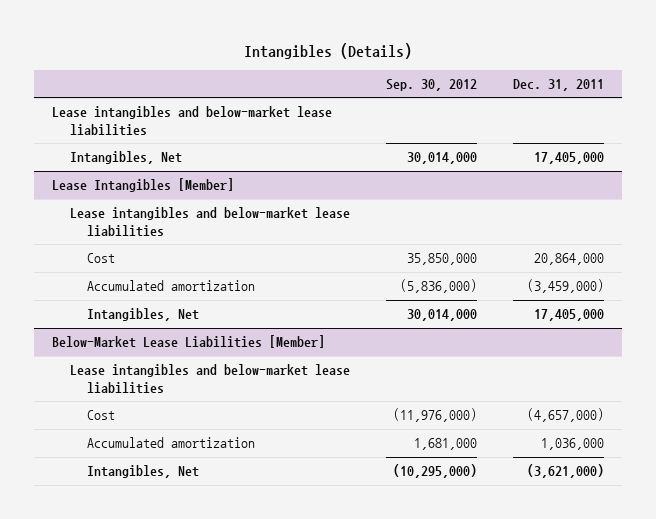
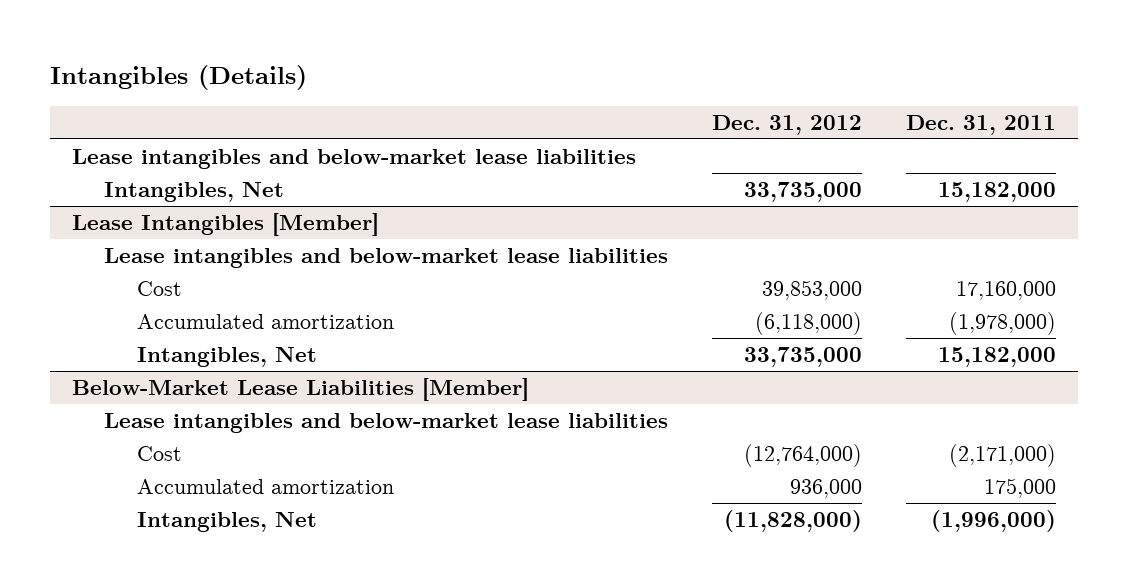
- | Sep. 30, 2012 | Dec. 31, 2011
+ | Dec. 31, 2012 | Dec. 31, 2011
- Intangibles, Net | 30,014,000 | 17,405,000
+ Intangibles, Net | 33,735,000 | 15,182,000
@ Lease Intangibles [Member]
- Cost | 35,850,000 | 20,864,000
- Accumulated amortization | (5,836,000) | (3,459,000)
- Intangibles, Net | 30,014,000 | 17,405,000
+ Cost | 39,853,000 | 17,160,000
+ Accumulated amortization | (6,118,000) | (1,978,000)
+ Intangibles, Net | 33,735,000 | 15,182,000
@ Below-Market Lease Liabilities [Member]
- Cost | (11,976,000) | (4,657,000)
- Accumulated amortization | 1,681,000 | 1,036,000
- Intangibles, Net | (10,295,000) | (3,621,000)
+ Cost | (12,764,000) | (2,171,000)
+ Accumulated amortization | 936,000 | 175,000
+ Intangibles, Net | (11,828,000) | (1,996,000)

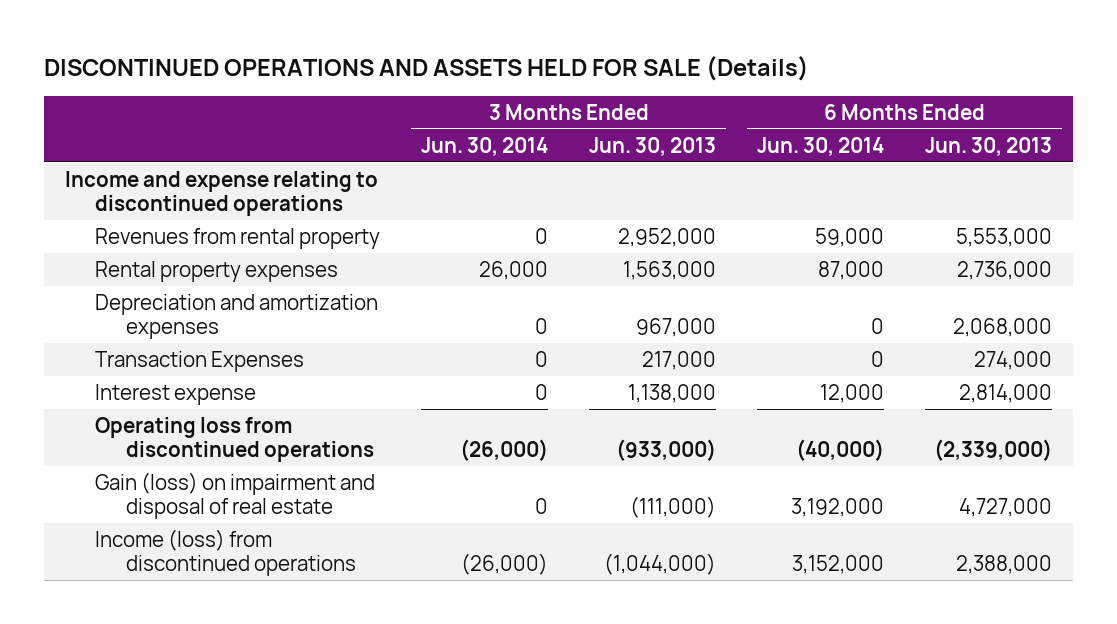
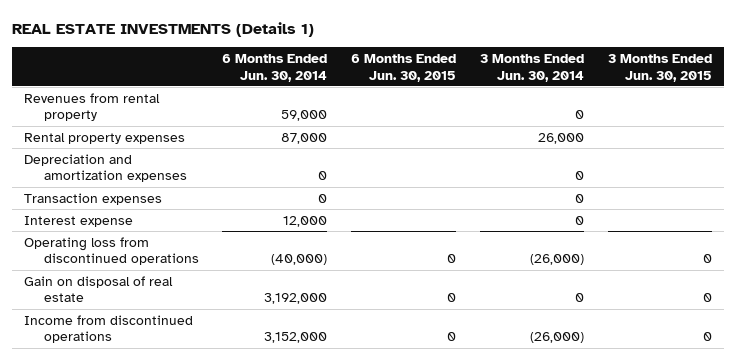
- DISCONTINUED OPERATIONS AND ASSETS HELD FOR SALE (Details)
+ REAL ESTATE INVESTMENTS (Details 1)
- | 3 Months Ended Jun. 30, 2014 | 3 Months Ended Jun. 30, 2013 | 6 Months Ended Jun. 30, 2014 | 6 Months Ended Jun. 30, 2013
+ | 6 Months Ended Jun. 30, 2014 | 6 Months Ended Jun. 30, 2015 | 3 Months Ended Jun. 30, 2014 | 3 Months Ended Jun. 30, 2015
- Income and expense relating to discontinued operations
- Transaction Expenses | 0 | 217,000 | 0 | 274,000
+ Transaction expenses | 0 | | 0 |
- Gain (loss) on impairment and disposal of real estate | 0 | (111,000) | 3,192,000 | 4,727,000
- Income (loss) from discontinued operations | (26,000) | (1,044,000) | 3,152,000 | 2,388,000
+ Gain on disposal of real estate | 3,192,000 | 0 | 0 | 0
+ Income from discontinued operations | 3,152,000 | 0 | (26,000) | 0

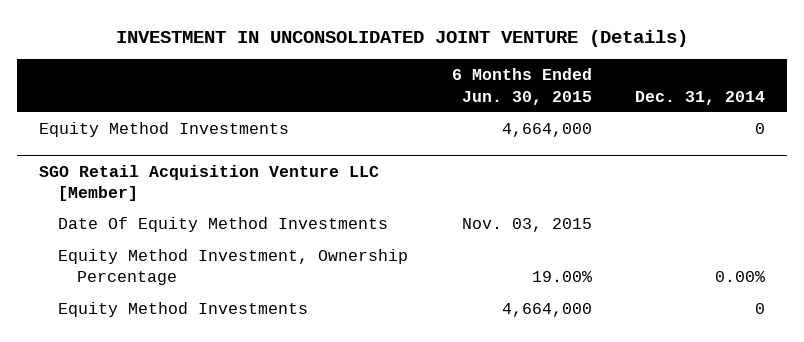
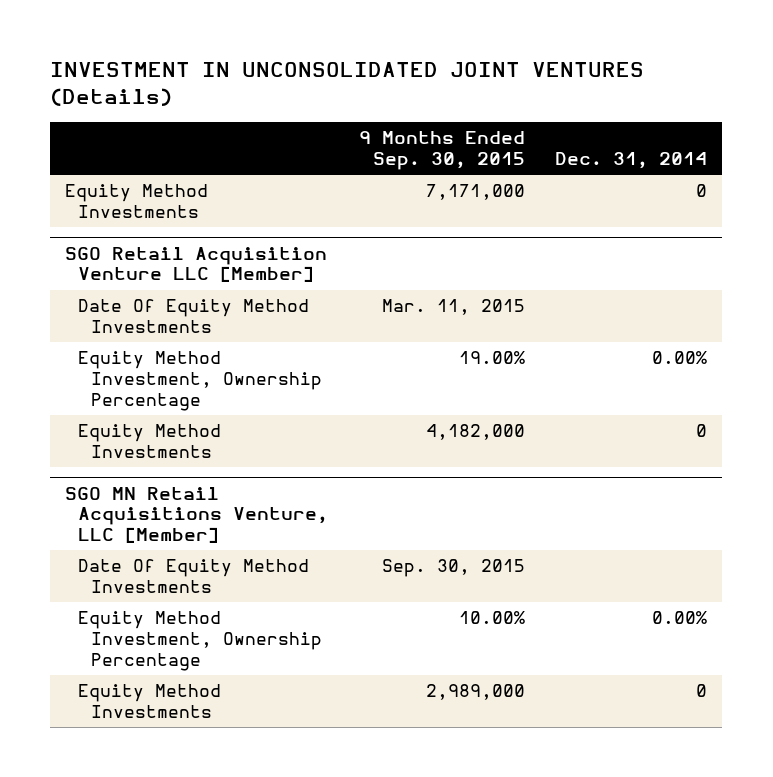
- INVESTMENT IN UNCONSOLIDATED JOINT VENTURE (Details)
+ INVESTMENT IN UNCONSOLIDATED JOINT VENTURES (Details)
- | 6 Months Ended Jun. 30, 2015 | Dec. 31, 2014
+ | 9 Months Ended Sep. 30, 2015 | Dec. 31, 2014
+ SGO MN Retail Acquisitions Venture, LLC [Member]
+ Date Of Equity Method Investments | Sep. 30, 2015 |
+ Equity Method Investment, Ownership Percentage | 10.00% | 0.00%
+ Equity Method Investments | 2,989,000 | 0

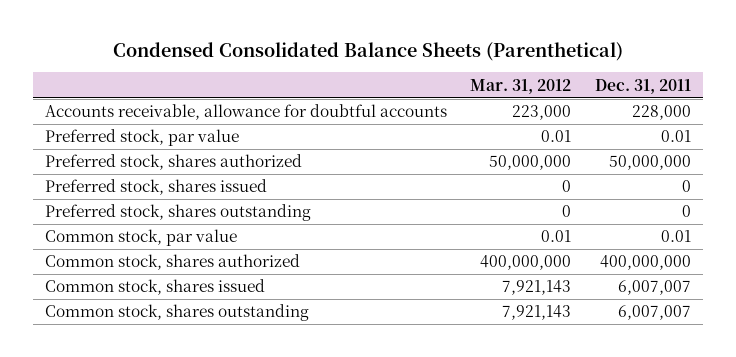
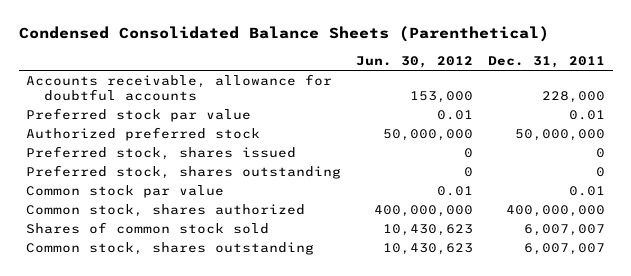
- | Mar. 31, 2012 | Dec. 31, 2011
+ | Jun. 30, 2012 | Dec. 31, 2011
- Preferred stock, par value | 0.01 | 0.01
- Preferred stock, shares authorized | 50,000,000 | 50,000,000
+ Preferred stock par value | 0.01 | 0.01
+ Authorized preferred stock | 50,000,000 | 50,000,000
- Common stock, par value | 0.01 | 0.01
+ Common stock par value | 0.01 | 0.01
- Common stock, shares issued | 7,921,143 | 6,007,007
+ Shares of common stock sold | 10,430,623 | 6,007,007

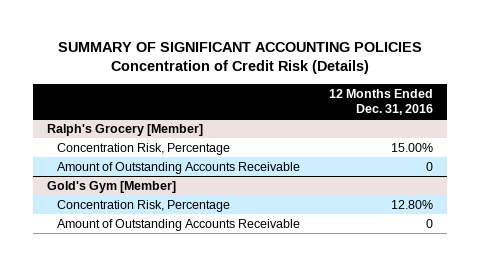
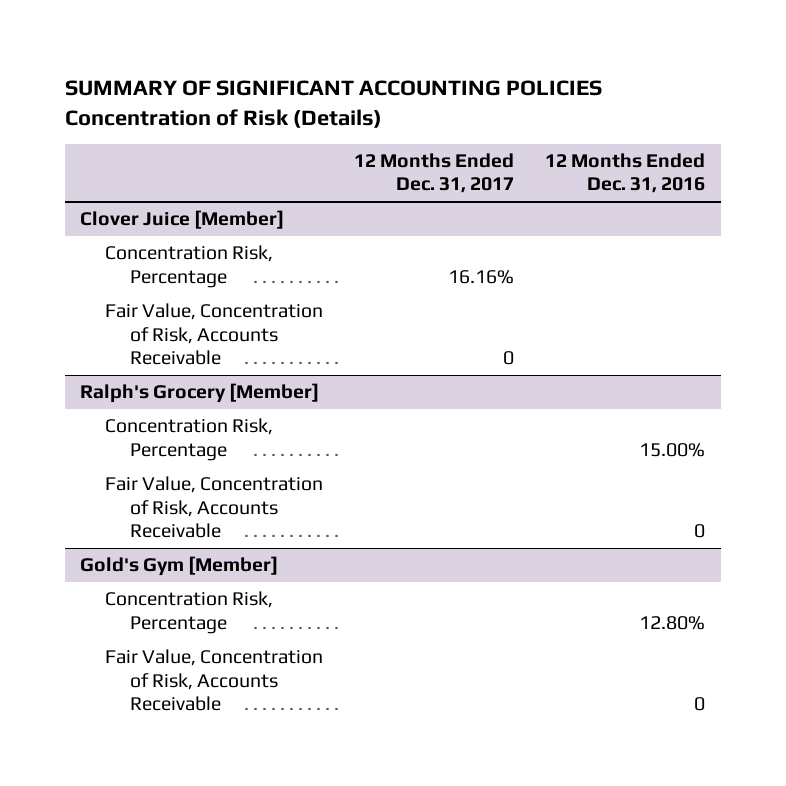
- SUMMARY OF SIGNIFICANT ACCOUNTING POLICIES Concentration of Credit Risk (Details)
+ SUMMARY OF SIGNIFICANT ACCOUNTING POLICIES Concentration of Risk (Details)
- | 12 Months Ended Dec. 31, 2016
+ | 12 Months Ended Dec. 31, 2017 | 12 Months Ended Dec. 31, 2016
+ Clover Juice [Member]
+ Concentration Risk, Percentage | 16.16% |
+ Fair Value, Concentration of Risk, Accounts Receivable | 0 |
@ Ralph's Grocery [Member]
- Amount of Outstanding Accounts Receivable | 0
+ Fair Value, Concentration of Risk, Accounts Receivable | | 0
@ Gold's Gym [Member]
- Amount of Outstanding Accounts Receivable | 0
+ Fair Value, Concentration of Risk, Accounts Receivable | | 0

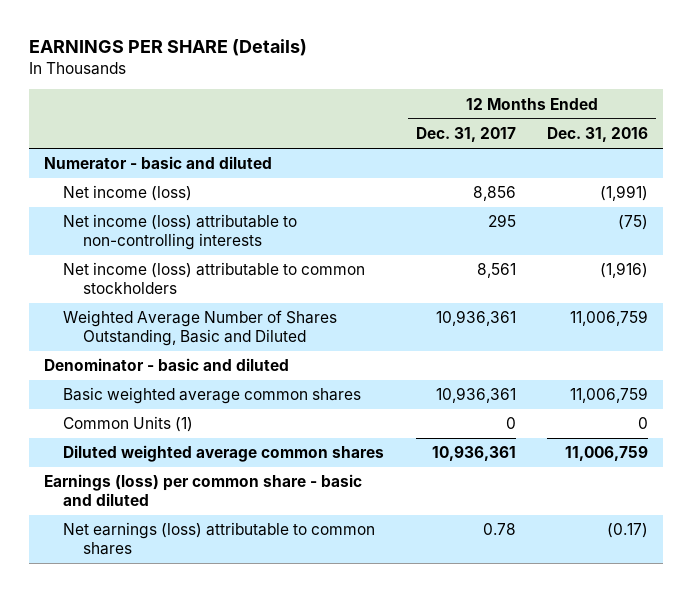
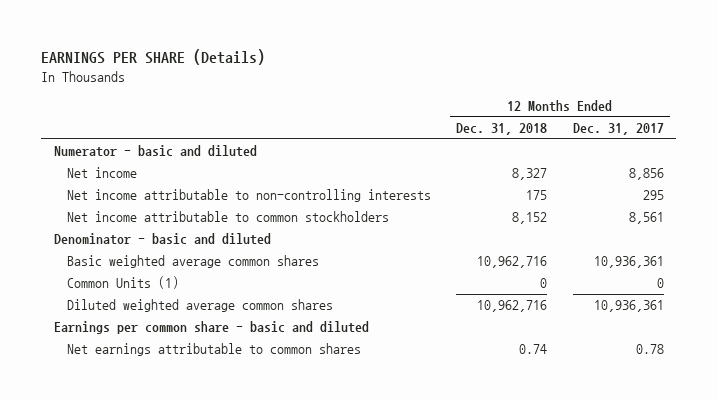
- | 12 Months Ended Dec. 31, 2017 | 12 Months Ended Dec. 31, 2016
+ | 12 Months Ended Dec. 31, 2018 | 12 Months Ended Dec. 31, 2017
- Net income (loss) | 8,856 | (1,991)
- Net income (loss) attributable to non-controlling interests | 295 | (75)
- Net income (loss) attributable to common stockholders | 8,561 | (1,916)
- Weighted Average Number of Shares Outstanding, Basic and Diluted | 10,936,361 | 11,006,759
+ Net income | 8,327 | 8,856
+ Net income attributable to non-controlling interests | 175 | 295
+ Net income attributable to common stockholders | 8,152 | 8,561
- Earnings (loss) per common share - basic and diluted
- Net earnings (loss) attributable to common shares | 0.78 | (0.17)
+ Earnings per common share - basic and diluted
+ Net earnings attributable to common shares | 0.74 | 0.78

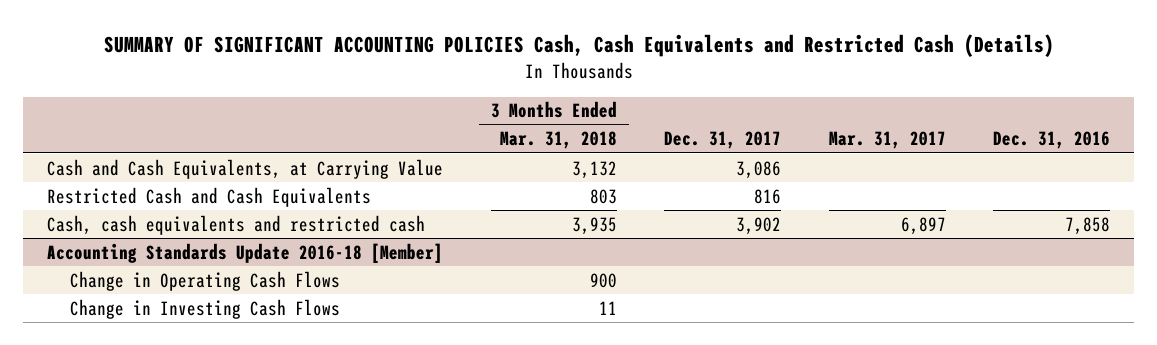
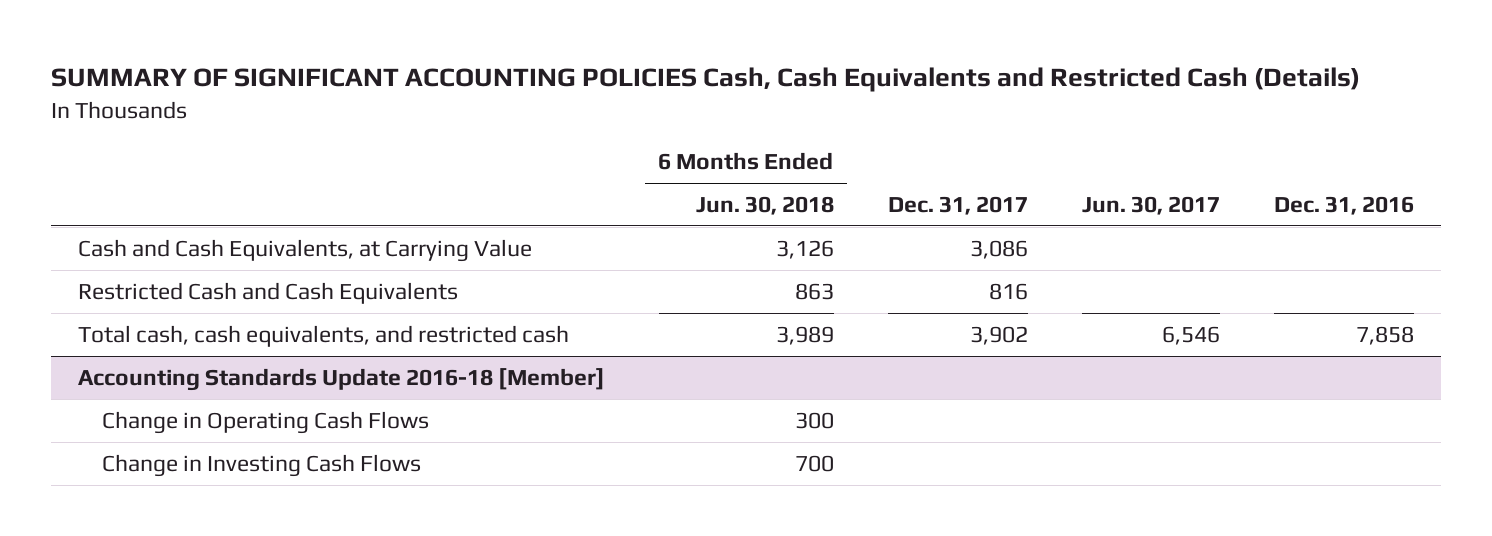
- | 3 Months Ended Mar. 31, 2018 | Dec. 31, 2017 | Mar. 31, 2017 | Dec. 31, 2016
+ | 6 Months Ended Jun. 30, 2018 | Dec. 31, 2017 | Jun. 30, 2017 | Dec. 31, 2016
- Cash, cash equivalents and restricted cash | 3,935 | 3,902 | 6,897 | 7,858
+ Total cash, cash equivalents, and restricted cash | 3,989 | 3,902 | 6,546 | 7,858

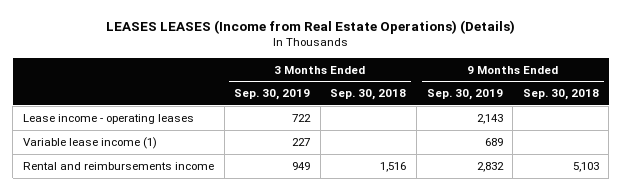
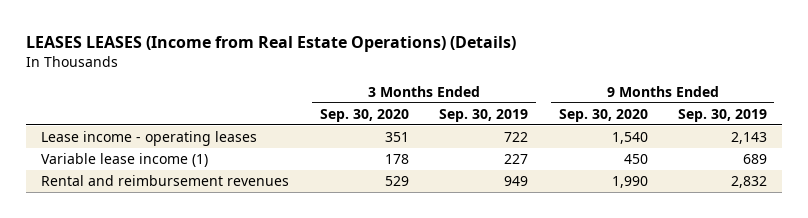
- | 3 Months Ended Sep. 30, 2019 | 3 Months Ended Sep. 30, 2018 | 9 Months Ended Sep. 30, 2019 | 9 Months Ended Sep. 30, 2018
+ | 3 Months Ended Sep. 30, 2020 | 3 Months Ended Sep. 30, 2019 | 9 Months Ended Sep. 30, 2020 | 9 Months Ended Sep. 30, 2019
- Rental and reimbursements income | 949 | 1,516 | 2,832 | 5,103
+ Rental and reimbursement revenues | 529 | 949 | 1,990 | 2,832

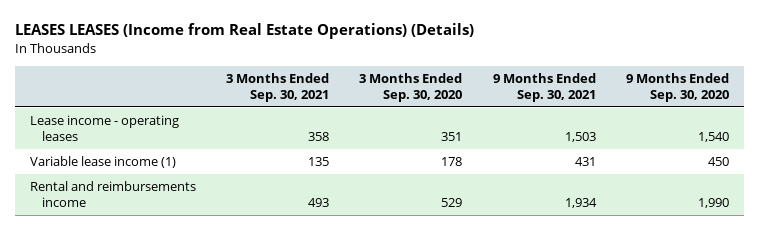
- | 3 Months Ended Sep. 30, 2020 | 3 Months Ended Sep. 30, 2019 | 9 Months Ended Sep. 30, 2020 | 9 Months Ended Sep. 30, 2019
+ | 3 Months Ended Sep. 30, 2021 | 3 Months Ended Sep. 30, 2020 | 9 Months Ended Sep. 30, 2021 | 9 Months Ended Sep. 30, 2020
- Rental and reimbursement revenues | 529 | 949 | 1,990 | 2,832
+ Rental and reimbursements income | 493 | 529 | 1,934 | 1,990

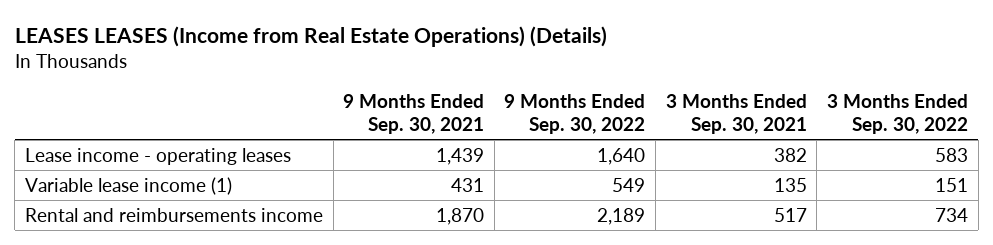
- | 3 Months Ended Sep. 30, 2021 | 3 Months Ended Sep. 30, 2020 | 9 Months Ended Sep. 30, 2021 | 9 Months Ended Sep. 30, 2020
+ | 9 Months Ended Sep. 30, 2021 | 9 Months Ended Sep. 30, 2022 | 3 Months Ended Sep. 30, 2021 | 3 Months Ended Sep. 30, 2022
- Lease income - operating leases | 358 | 351 | 1,503 | 1,540
+ Lease income - operating leases | 1,439 | 1,640 | 382 | 583
- Rental and reimbursements income | 493 | 529 | 1,934 | 1,990
+ Rental and reimbursements income | 1,870 | 2,189 | 517 | 734

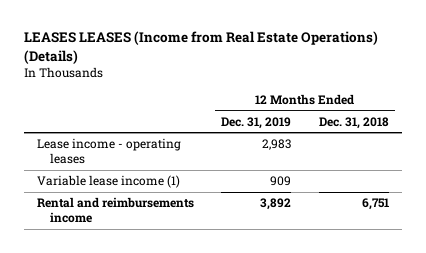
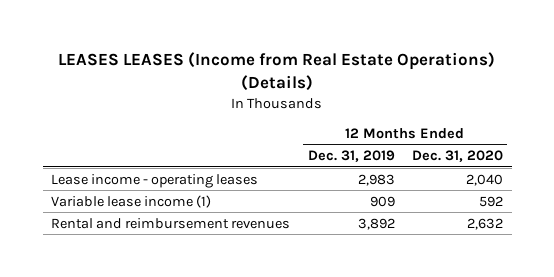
- | 12 Months Ended Dec. 31, 2019 | 12 Months Ended Dec. 31, 2018
+ | 12 Months Ended Dec. 31, 2019 | 12 Months Ended Dec. 31, 2020
- Rental and reimbursements income | 3,892 | 6,751
+ Rental and reimbursement revenues | 3,892 | 2,632

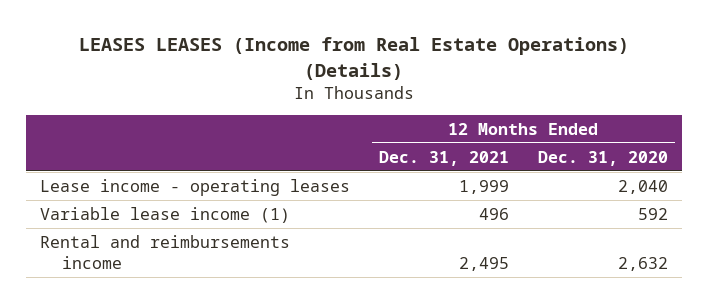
- | 12 Months Ended Dec. 31, 2019 | 12 Months Ended Dec. 31, 2020
+ | 12 Months Ended Dec. 31, 2021 | 12 Months Ended Dec. 31, 2020
- Rental and reimbursement revenues | 3,892 | 2,632
+ Rental and reimbursements income | 2,495 | 2,632

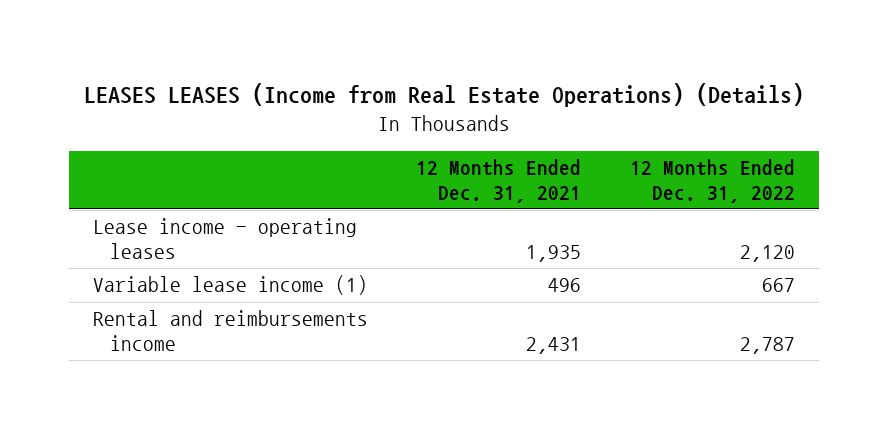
- | 12 Months Ended Dec. 31, 2021 | 12 Months Ended Dec. 31, 2020
+ | 12 Months Ended Dec. 31, 2021 | 12 Months Ended Dec. 31, 2022
- Lease income - operating leases | 1,999 | 2,040
+ Lease income - operating leases | 1,935 | 2,120
- Rental and reimbursements income | 2,495 | 2,632
+ Rental and reimbursements income | 2,431 | 2,787

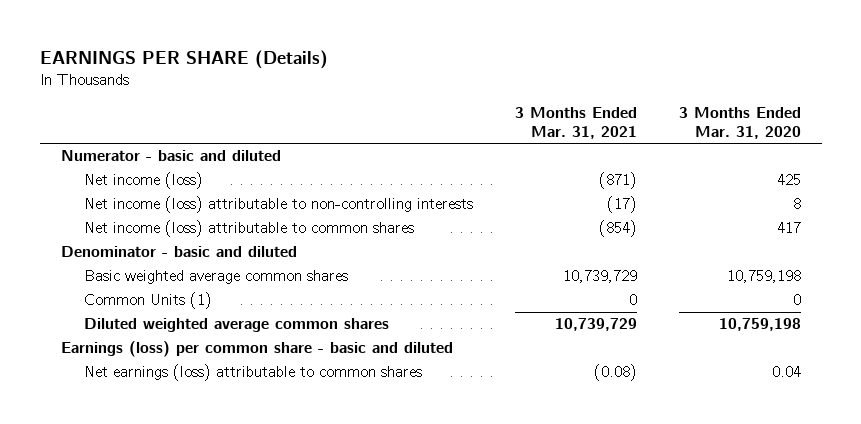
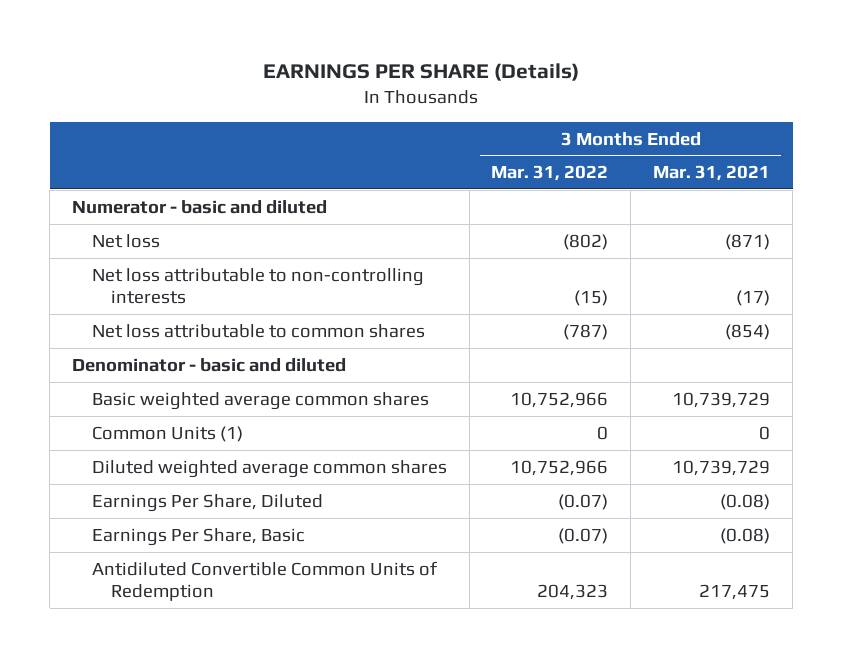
- | 3 Months Ended Mar. 31, 2021 | 3 Months Ended Mar. 31, 2020
+ | 3 Months Ended Mar. 31, 2022 | 3 Months Ended Mar. 31, 2021
- Net income (loss) | (871) | 425
- Net income (loss) attributable to non-controlling interests | (17) | 8
- Net income (loss) attributable to common shares | (854) | 417
+ Net loss | (802) | (871)
+ Net loss attributable to non-controlling interests | (15) | (17)
+ Net loss attributable to common shares | (787) | (854)
- Earnings (loss) per common share - basic and diluted
- Net earnings (loss) attributable to common shares | (0.08) | 0.04
+ Earnings Per Share, Diluted | (0.07) | (0.08)
+ Earnings Per Share, Basic | (0.07) | (0.08)
+ Antidiluted Convertible Common Units of Redemption | 204,323 | 217,475

